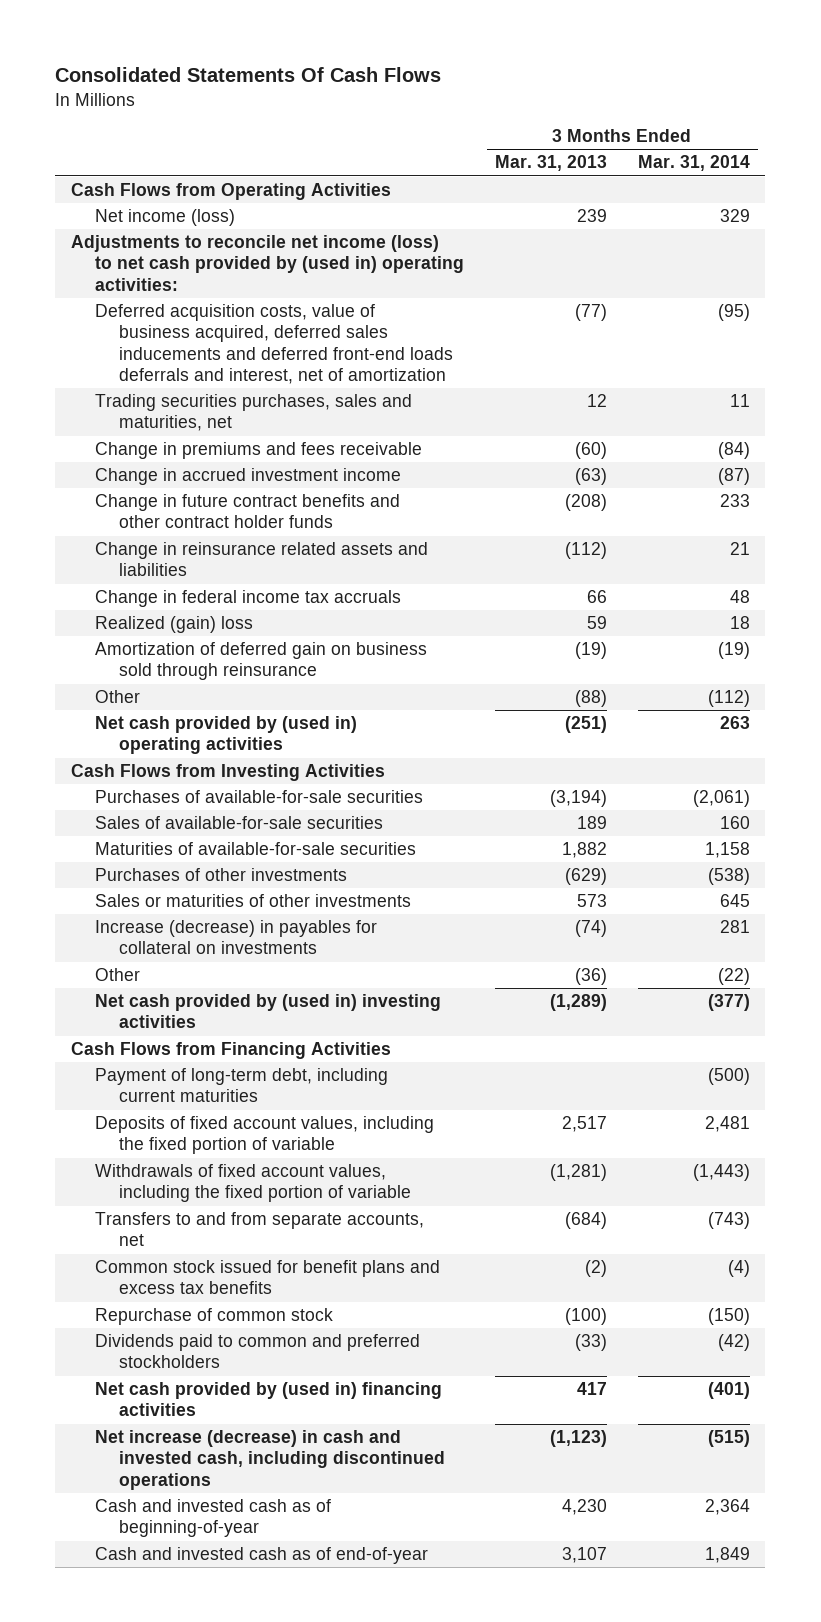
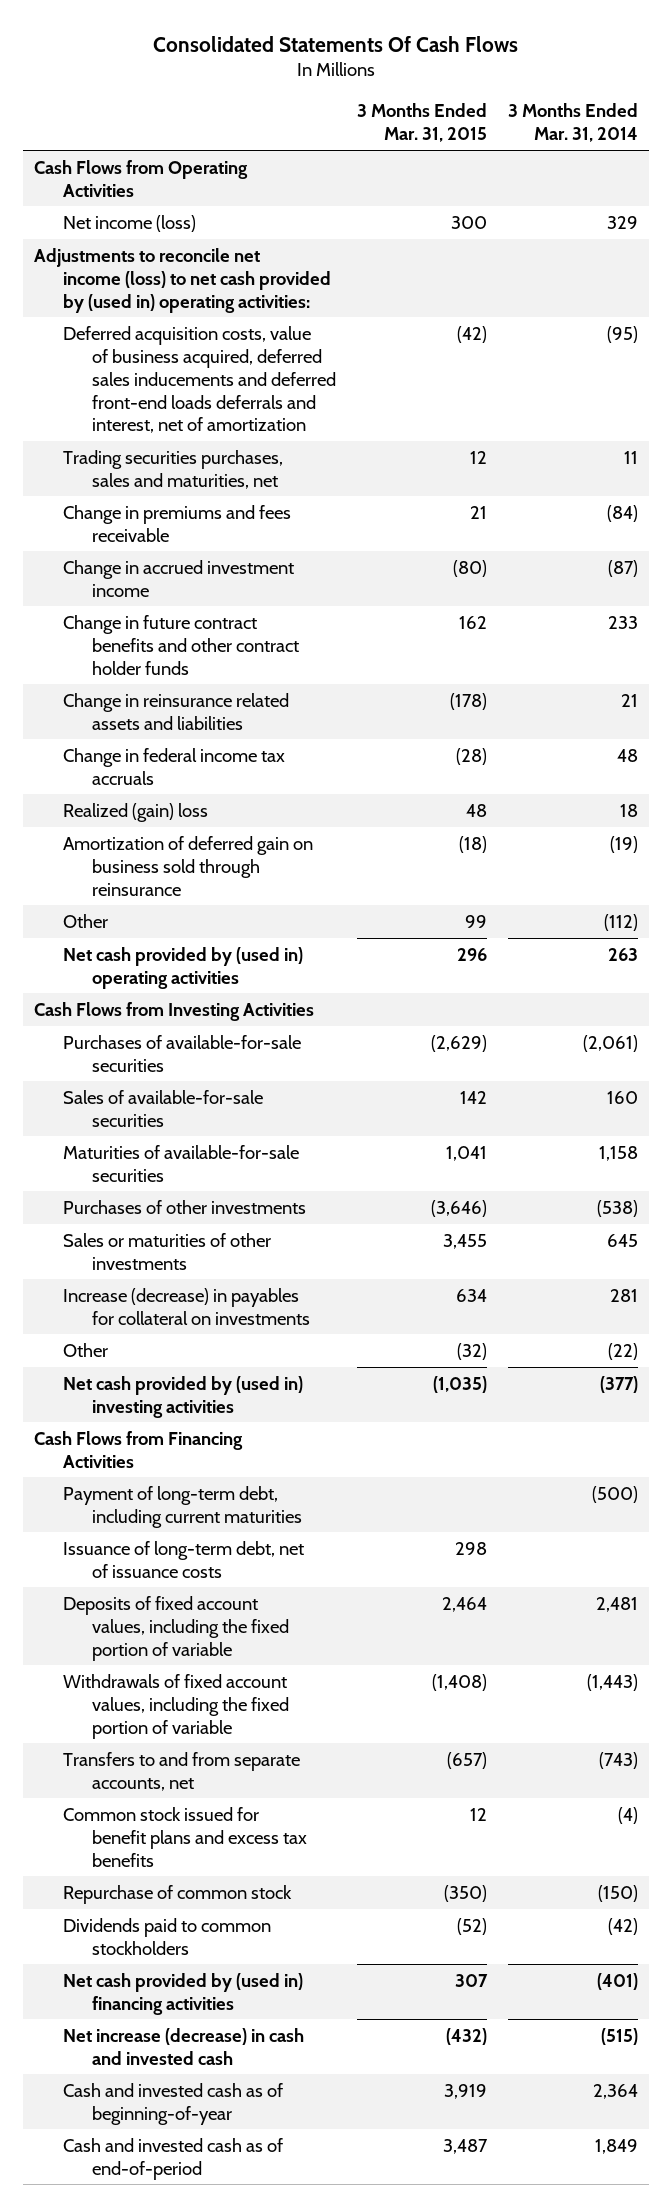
- | 3 Months Ended Mar. 31, 2013 | 3 Months Ended Mar. 31, 2014
+ | 3 Months Ended Mar. 31, 2015 | 3 Months Ended Mar. 31, 2014
+ Issuance of long-term debt, net of issuance costs | 298 |
- Dividends paid to common and preferred stockholders | (33) | (42)
+ Dividends paid to common stockholders | (52) | (42)
- Net increase (decrease) in cash and invested cash, including discontinued operations | (1,123) | (515)
+ Net increase (decrease) in cash and invested cash | (432) | (515)
- Cash and invested cash as of end-of-year | 3,107 | 1,849
+ Cash and invested cash as of end-of-period | 3,487 | 1,849

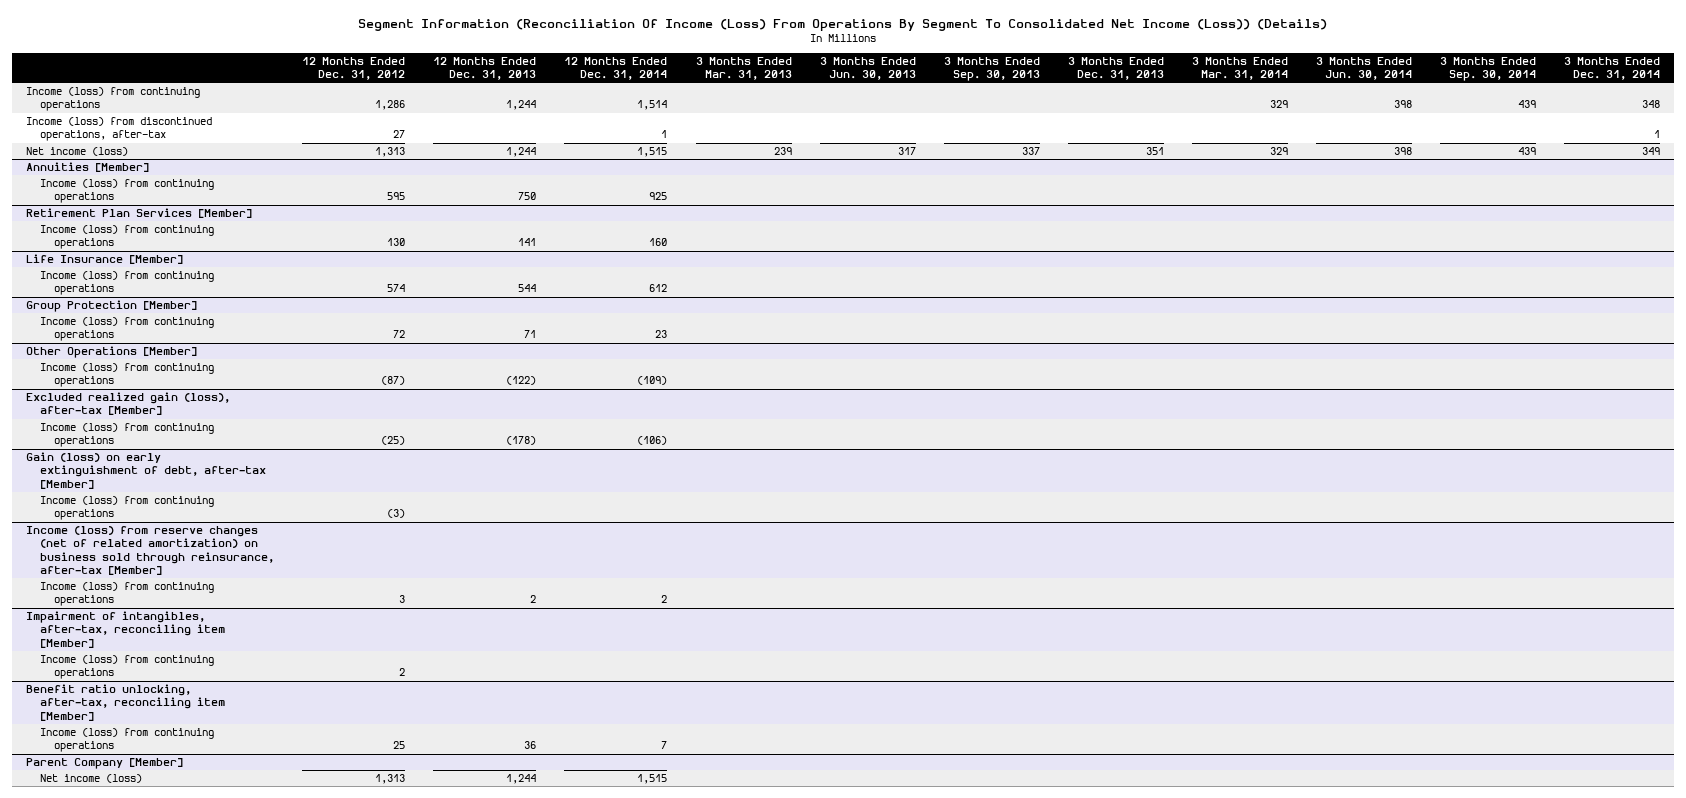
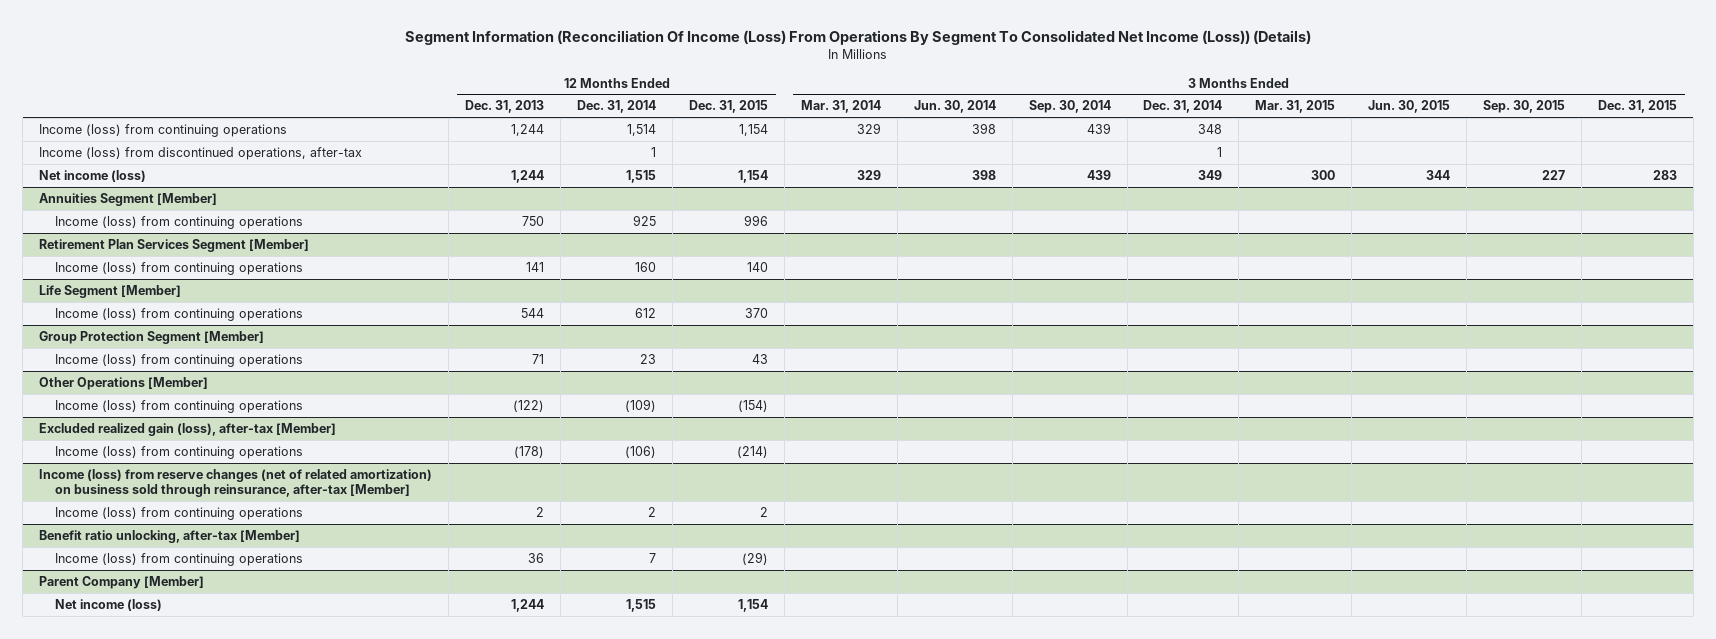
- | 12 Months Ended Dec. 31, 2012 | 12 Months Ended Dec. 31, 2013 | 12 Months Ended Dec. 31, 2014 | 3 Months Ended Mar. 31, 2013 | 3 Months Ended Jun. 30, 2013 | 3 Months Ended Sep. 30, 2013 | 3 Months Ended Dec. 31, 2013 | 3 Months Ended Mar. 31, 2014 | 3 Months Ended Jun. 30, 2014 | 3 Months Ended Sep. 30, 2014 | 3 Months Ended Dec. 31, 2014
+ | 12 Months Ended Dec. 31, 2013 | 12 Months Ended Dec. 31, 2014 | 12 Months Ended Dec. 31, 2015 | 3 Months Ended Mar. 31, 2014 | 3 Months Ended Jun. 30, 2014 | 3 Months Ended Sep. 30, 2014 | 3 Months Ended Dec. 31, 2014 | 3 Months Ended Mar. 31, 2015 | 3 Months Ended Jun. 30, 2015 | 3 Months Ended Sep. 30, 2015 | 3 Months Ended Dec. 31, 2015
- Annuities [Member]
+ Annuities Segment [Member]
- Retirement Plan Services [Member]
+ Retirement Plan Services Segment [Member]
- Life Insurance [Member]
+ Life Segment [Member]
- Group Protection [Member]
+ Group Protection Segment [Member]
- Gain (loss) on early extinguishment of debt, after-tax [Member]
- Income (loss) from continuing operations | (3) | | | | | | | | | |
- Impairment of intangibles, after-tax, reconciling item [Member]
- Income (loss) from continuing operations | 2 | | | | | | | | | |
- Benefit ratio unlocking, after-tax, reconciling item [Member]
+ Benefit ratio unlocking, after-tax [Member]

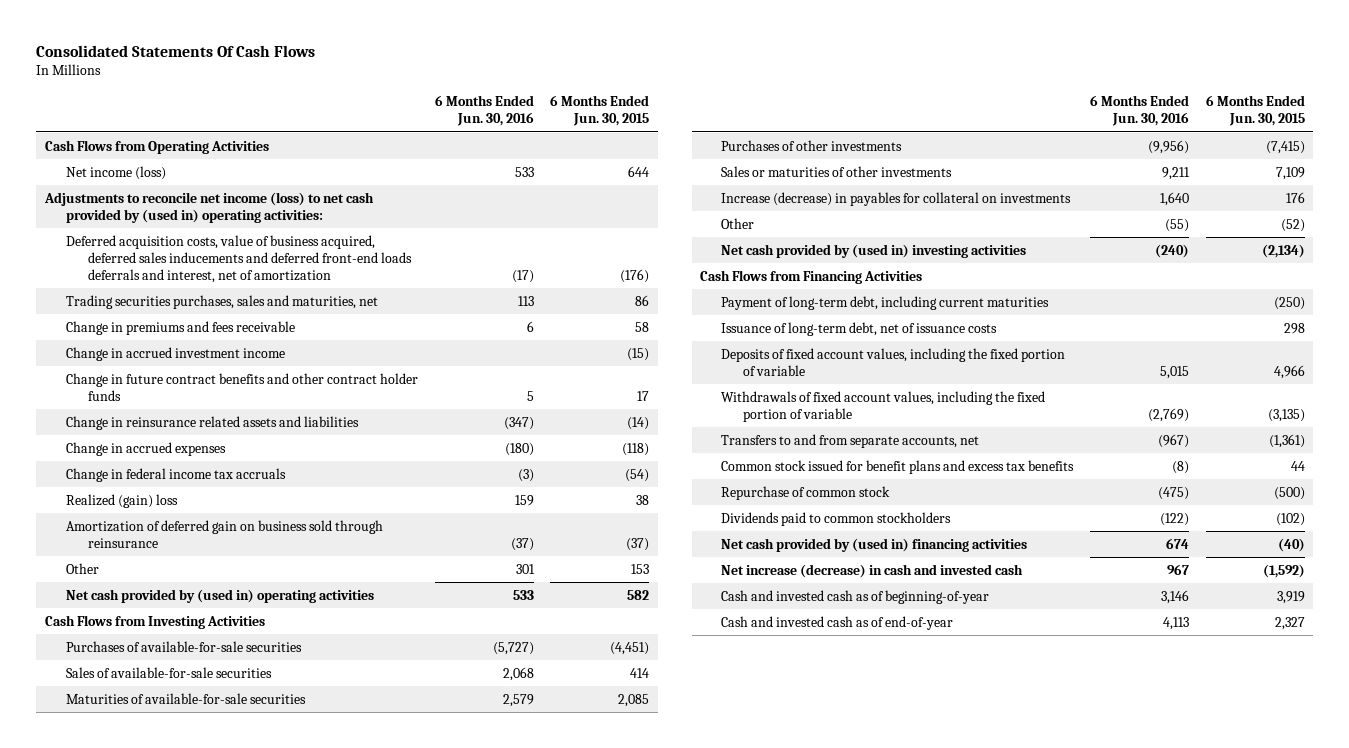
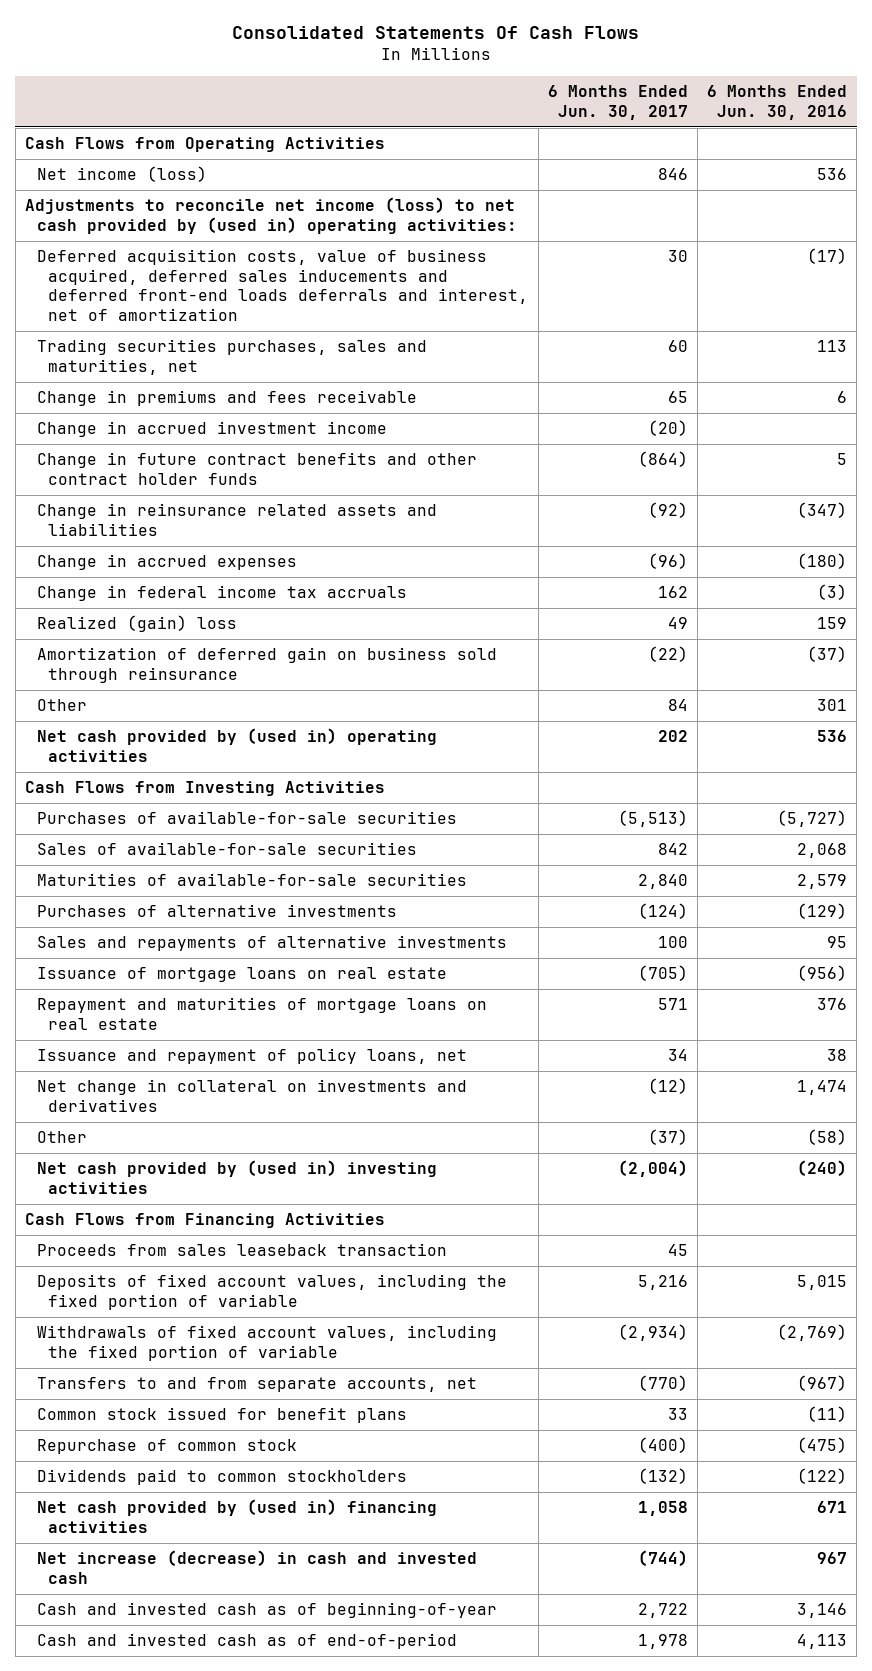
- | 6 Months Ended Jun. 30, 2016 | 6 Months Ended Jun. 30, 2015
+ | 6 Months Ended Jun. 30, 2017 | 6 Months Ended Jun. 30, 2016
- Net income (loss) | 533 | 644
+ Net income (loss) | 846 | 536
- Net cash provided by (used in) operating activities | 533 | 582
+ Net cash provided by (used in) operating activities | 202 | 536
- Purchases of other investments | (9,956) | (7,415)
- Sales or maturities of other investments | 9,211 | 7,109
- Increase (decrease) in payables for collateral on investments | 1,640 | 176
- Other | (55) | (52)
+ Purchases of alternative investments | (124) | (129)
+ Sales and repayments of alternative investments | 100 | 95
+ Issuance of mortgage loans on real estate | (705) | (956)
+ Repayment and maturities of mortgage loans on real estate | 571 | 376
+ Issuance and repayment of policy loans, net | 34 | 38
+ Net change in collateral on investments and derivatives | (12) | 1,474
+ Other | (37) | (58)
- Payment of long-term debt, including current maturities | | (250)
- Issuance of long-term debt, net of issuance costs | | 298
+ Proceeds from sales leaseback transaction | 45 |
- Common stock issued for benefit plans and excess tax benefits | (8) | 44
+ Common stock issued for benefit plans | 33 | (11)
- Net cash provided by (used in) financing activities | 674 | (40)
+ Net cash provided by (used in) financing activities | 1,058 | 671
- Cash and invested cash as of end-of-year | 4,113 | 2,327
+ Cash and invested cash as of end-of-period | 1,978 | 4,113

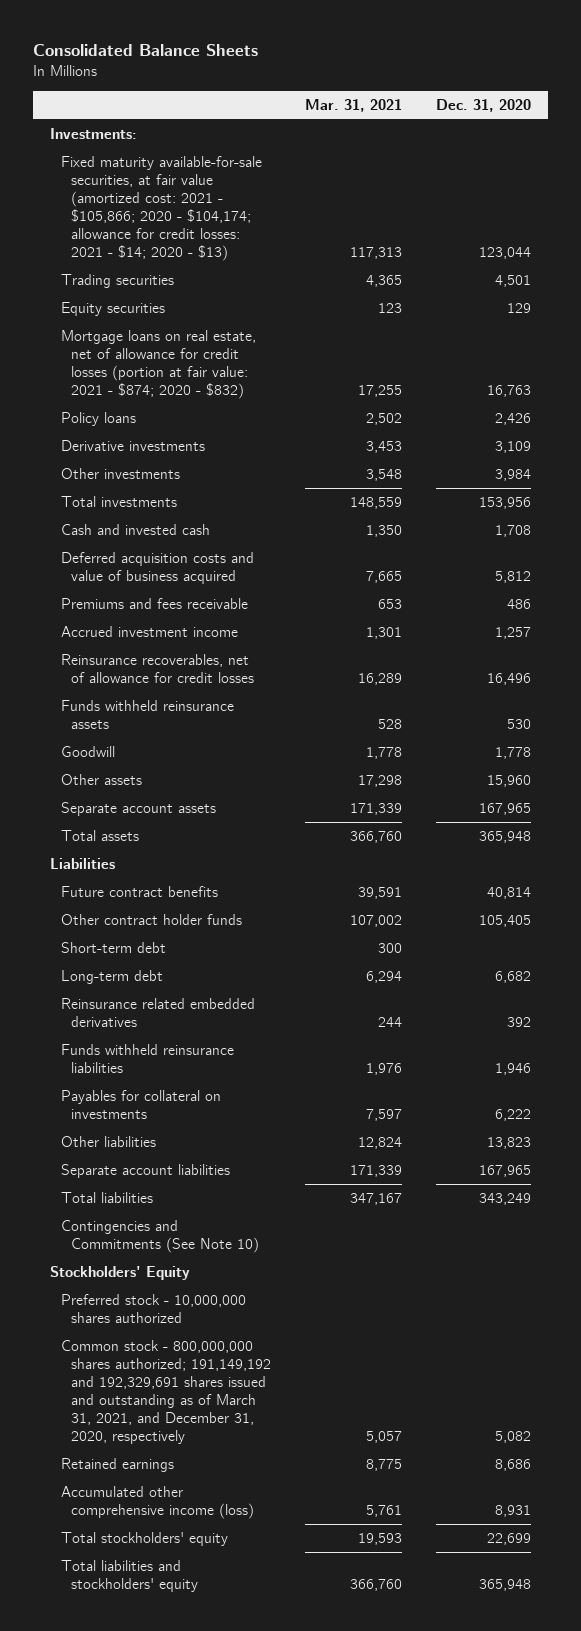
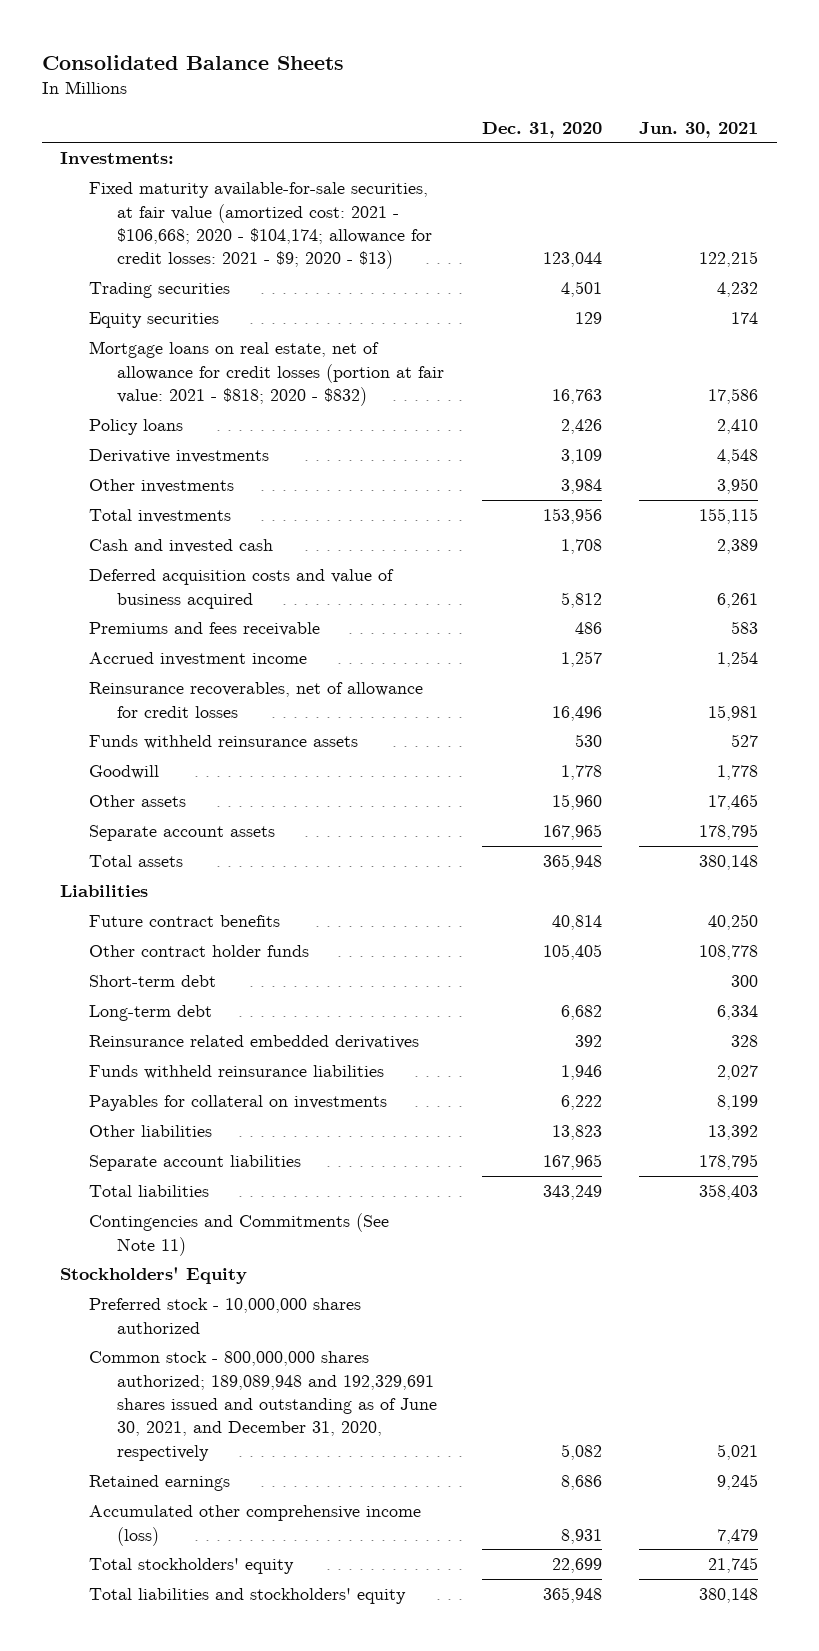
- | Mar. 31, 2021 | Dec. 31, 2020
+ | Dec. 31, 2020 | Jun. 30, 2021
- Fixed maturity available-for-sale securities, at fair value (amortized cost: 2021 - $105,866; 2020 - $104,174; allowance for credit losses: 2021 - $14; 2020 - $13) | 117,313 | 123,044
+ Fixed maturity available-for-sale securities, at fair value (amortized cost: 2021 - $106,668; 2020 - $104,174; allowance for credit losses: 2021 - $9; 2020 - $13) | 123,044 | 122,215
- Mortgage loans on real estate, net of allowance for credit losses (portion at fair value: 2021 - $874; 2020 - $832) | 17,255 | 16,763
+ Mortgage loans on real estate, net of allowance for credit losses (portion at fair value: 2021 - $818; 2020 - $832) | 16,763 | 17,586
- Contingencies and Commitments (See Note 10)
+ Contingencies and Commitments (See Note 11)
- Common stock - 800,000,000 shares authorized; 191,149,192 and 192,329,691 shares issued and outstanding as of March 31, 2021, and December 31, 2020, respectively | 5,057 | 5,082
+ Common stock - 800,000,000 shares authorized; 189,089,948 and 192,329,691 shares issued and outstanding as of June 30, 2021, and December 31, 2020, respectively | 5,082 | 5,021

